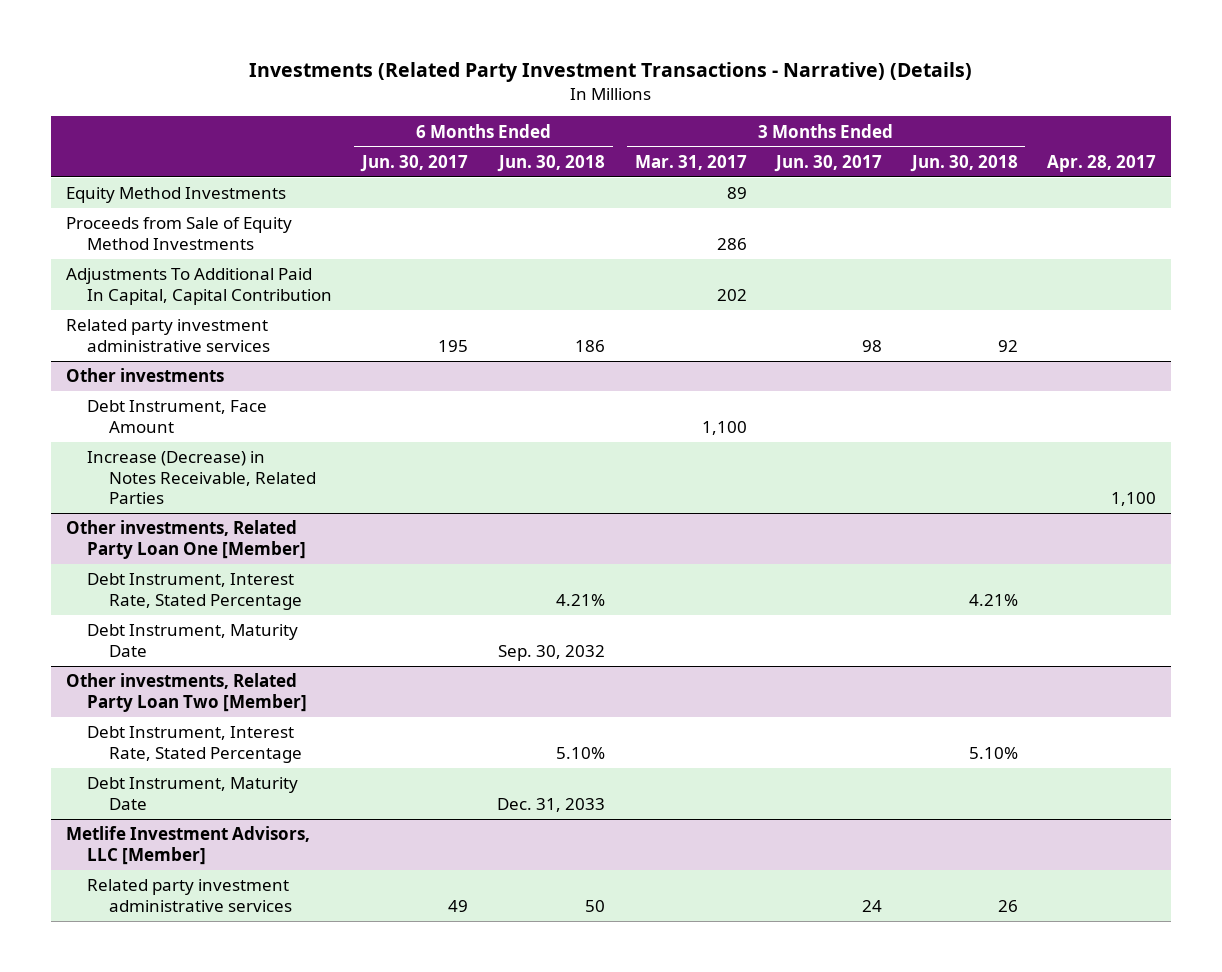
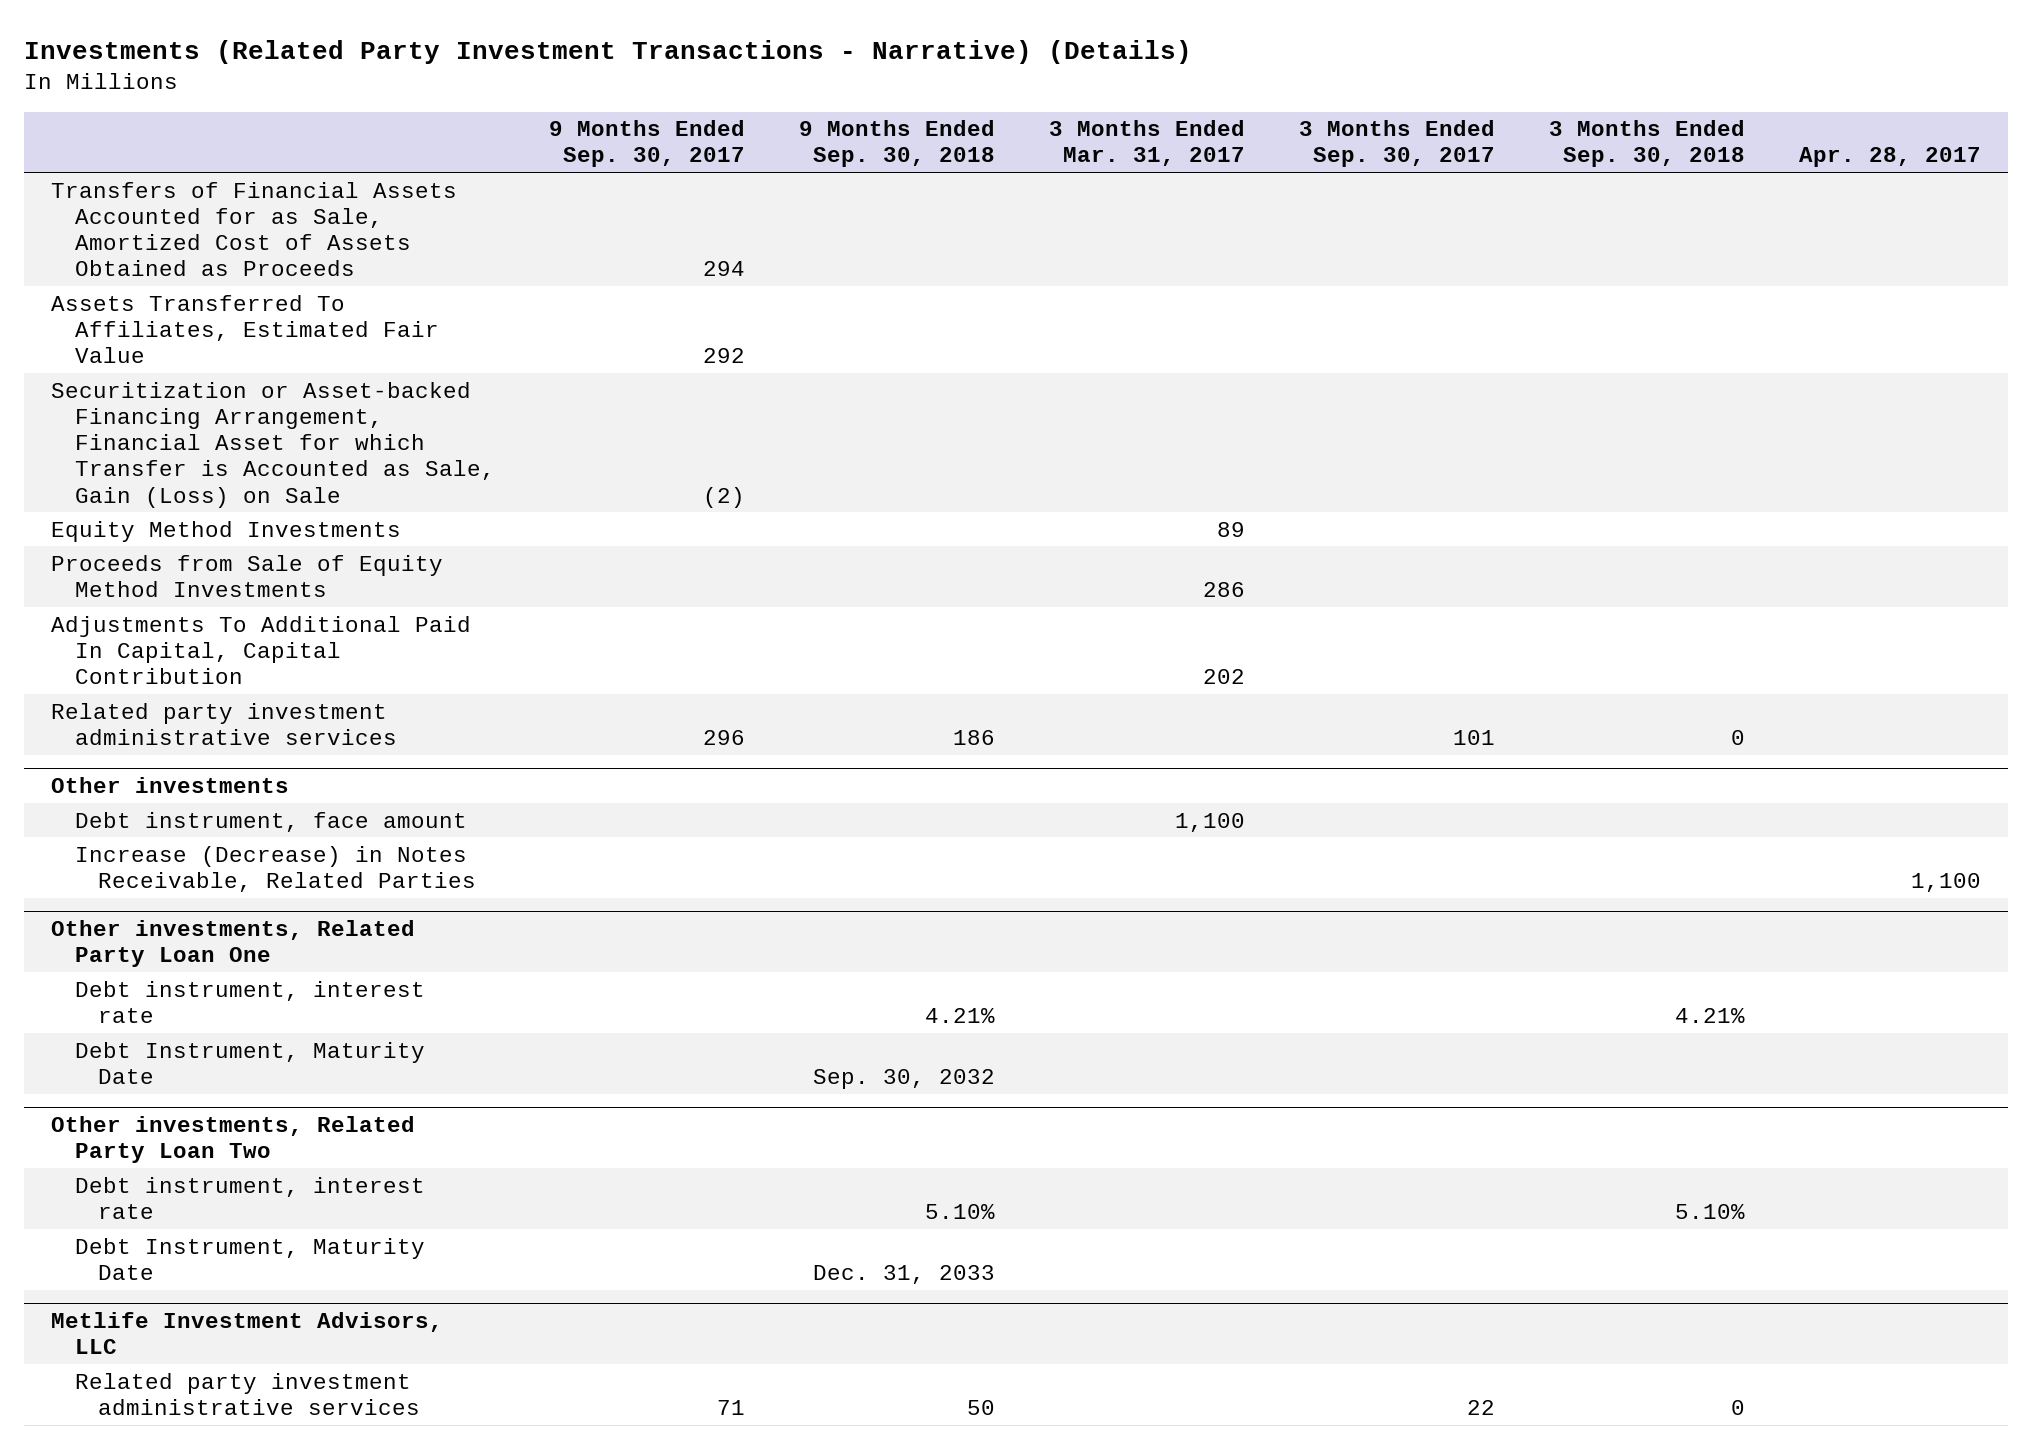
- | 6 Months Ended Jun. 30, 2017 | 6 Months Ended Jun. 30, 2018 | 3 Months Ended Mar. 31, 2017 | 3 Months Ended Jun. 30, 2017 | 3 Months Ended Jun. 30, 2018 | Apr. 28, 2017
+ | 9 Months Ended Sep. 30, 2017 | 9 Months Ended Sep. 30, 2018 | 3 Months Ended Mar. 31, 2017 | 3 Months Ended Sep. 30, 2017 | 3 Months Ended Sep. 30, 2018 | Apr. 28, 2017
+ Transfers of Financial Assets Accounted for as Sale, Amortized Cost of Assets Obtained as Proceeds | 294 | | | | |
+ Assets Transferred To Affiliates, Estimated Fair Value | 292 | | | | |
+ Securitization or Asset-backed Financing Arrangement, Financial Asset for which Transfer is Accounted as Sale, Gain (Loss) on Sale | (2) | | | | |
@ Other investments
- Debt Instrument, Face Amount | | | 1,100 | | |
+ Debt instrument, face amount | | | 1,100 | | |
- Other investments, Related Party Loan One [Member]
- Debt Instrument, Interest Rate, Stated Percentage | | 4.21% | | | 4.21% |
+ Other investments, Related Party Loan One
+ Debt instrument, interest rate | | 4.21% | | | 4.21% |
- Other investments, Related Party Loan Two [Member]
- Debt Instrument, Interest Rate, Stated Percentage | | 5.10% | | | 5.10% |
+ Other investments, Related Party Loan Two
+ Debt instrument, interest rate | | 5.10% | | | 5.10% |
- Metlife Investment Advisors, LLC [Member]
+ Metlife Investment Advisors, LLC

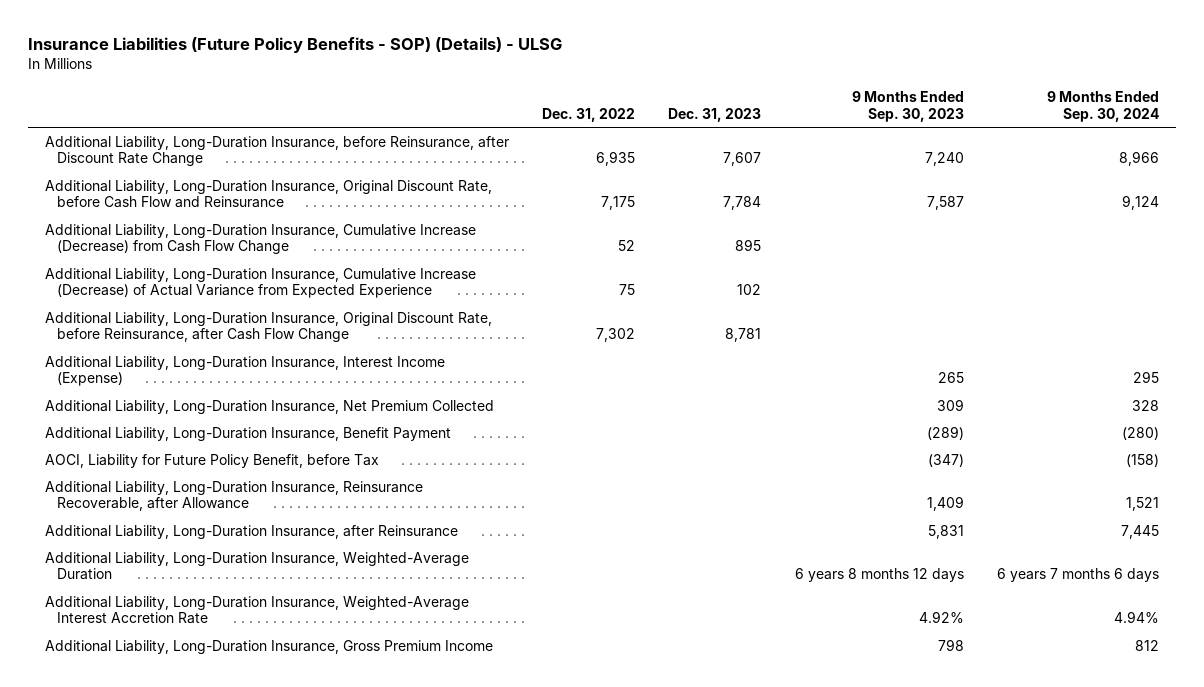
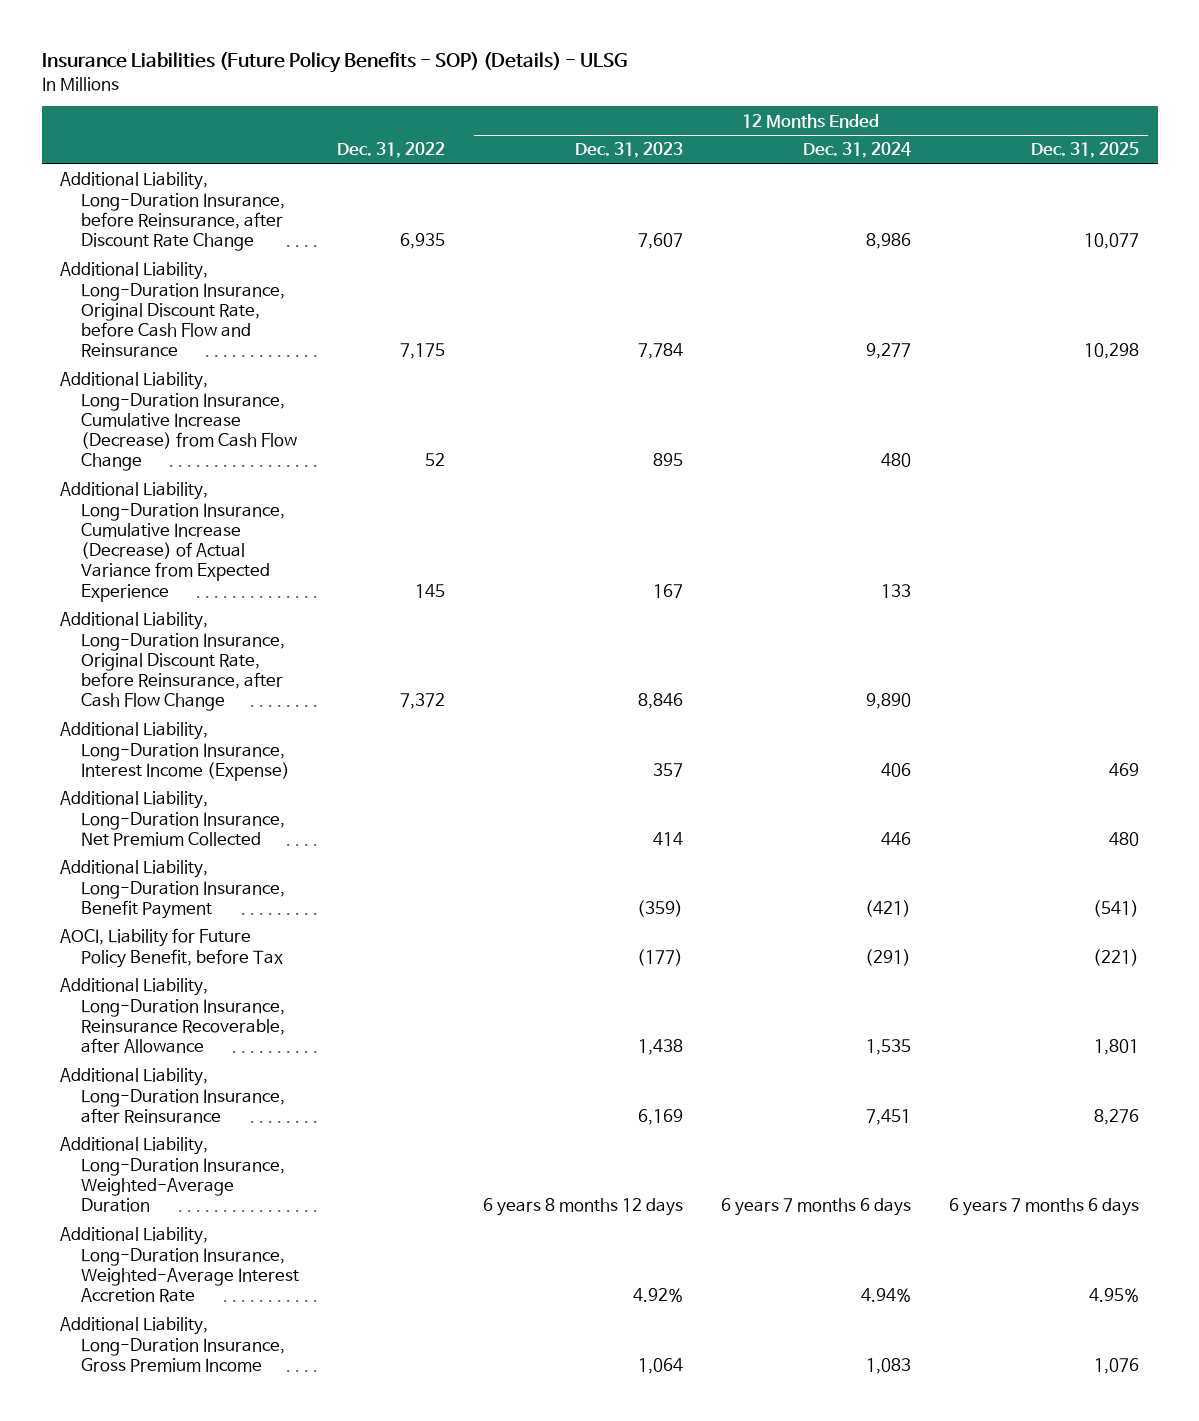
- | Dec. 31, 2022 | Dec. 31, 2023 | 9 Months Ended Sep. 30, 2023 | 9 Months Ended Sep. 30, 2024
+ | Dec. 31, 2022 | 12 Months Ended Dec. 31, 2023 | 12 Months Ended Dec. 31, 2024 | 12 Months Ended Dec. 31, 2025
- Additional Liability, Long-Duration Insurance, Cumulative Increase (Decrease) of Actual Variance from Expected Experience | 75 | 102 | |
- Additional Liability, Long-Duration Insurance, Original Discount Rate, before Reinsurance, after Cash Flow Change | 7,302 | 8,781 | |
+ Additional Liability, Long-Duration Insurance, Cumulative Increase (Decrease) of Actual Variance from Expected Experience | 145 | 167 | 133 |
+ Additional Liability, Long-Duration Insurance, Original Discount Rate, before Reinsurance, after Cash Flow Change | 7,372 | 8,846 | 9,890 |

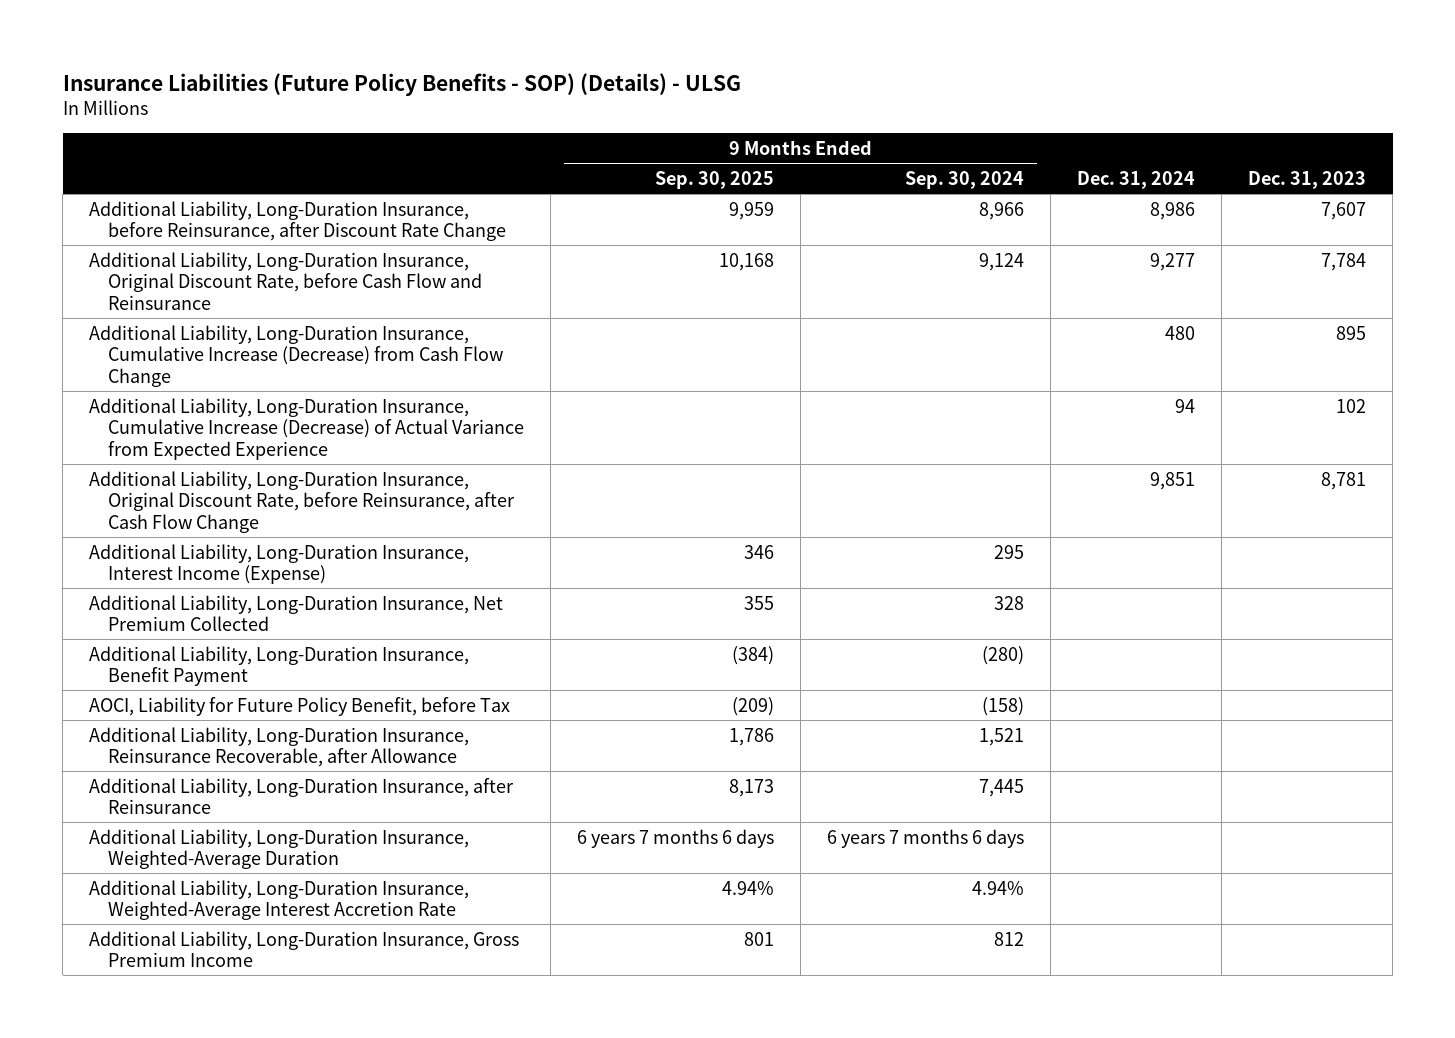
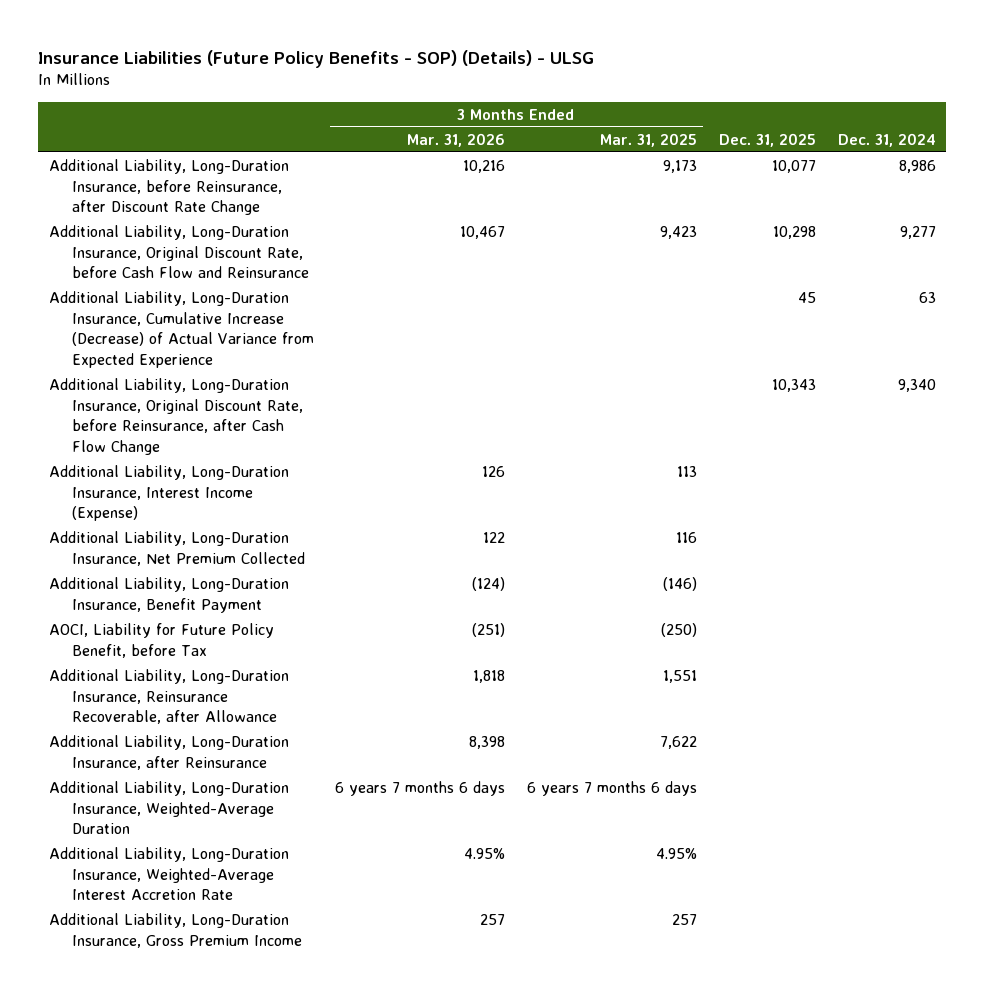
- | 9 Months Ended Sep. 30, 2025 | 9 Months Ended Sep. 30, 2024 | Dec. 31, 2024 | Dec. 31, 2023
+ | 3 Months Ended Mar. 31, 2026 | 3 Months Ended Mar. 31, 2025 | Dec. 31, 2025 | Dec. 31, 2024
- Additional Liability, Long-Duration Insurance, Cumulative Increase (Decrease) from Cash Flow Change | | | 480 | 895
- Additional Liability, Long-Duration Insurance, Cumulative Increase (Decrease) of Actual Variance from Expected Experience | | | 94 | 102
- Additional Liability, Long-Duration Insurance, Original Discount Rate, before Reinsurance, after Cash Flow Change | | | 9,851 | 8,781
+ Additional Liability, Long-Duration Insurance, Cumulative Increase (Decrease) of Actual Variance from Expected Experience | | | 45 | 63
+ Additional Liability, Long-Duration Insurance, Original Discount Rate, before Reinsurance, after Cash Flow Change | | | 10,343 | 9,340

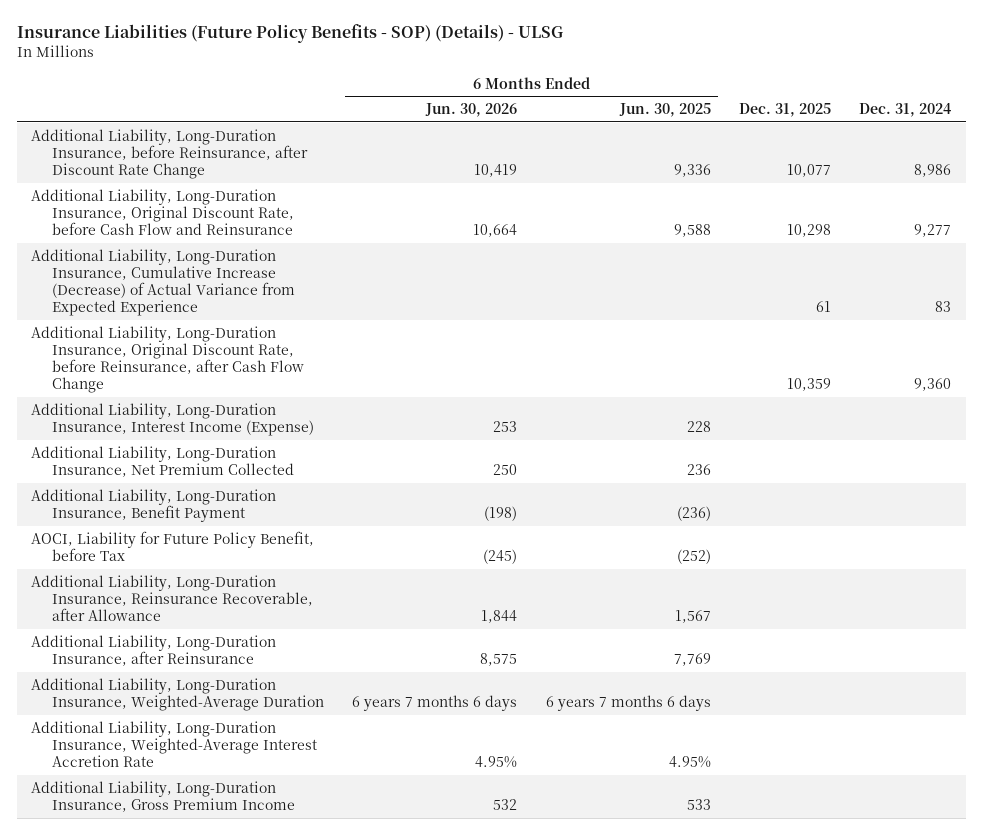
- | 3 Months Ended Mar. 31, 2026 | 3 Months Ended Mar. 31, 2025 | Dec. 31, 2025 | Dec. 31, 2024
+ | 6 Months Ended Jun. 30, 2026 | 6 Months Ended Jun. 30, 2025 | Dec. 31, 2025 | Dec. 31, 2024
- Additional Liability, Long-Duration Insurance, Cumulative Increase (Decrease) of Actual Variance from Expected Experience | | | 45 | 63
- Additional Liability, Long-Duration Insurance, Original Discount Rate, before Reinsurance, after Cash Flow Change | | | 10,343 | 9,340
+ Additional Liability, Long-Duration Insurance, Cumulative Increase (Decrease) of Actual Variance from Expected Experience | | | 61 | 83
+ Additional Liability, Long-Duration Insurance, Original Discount Rate, before Reinsurance, after Cash Flow Change | | | 10,359 | 9,360

